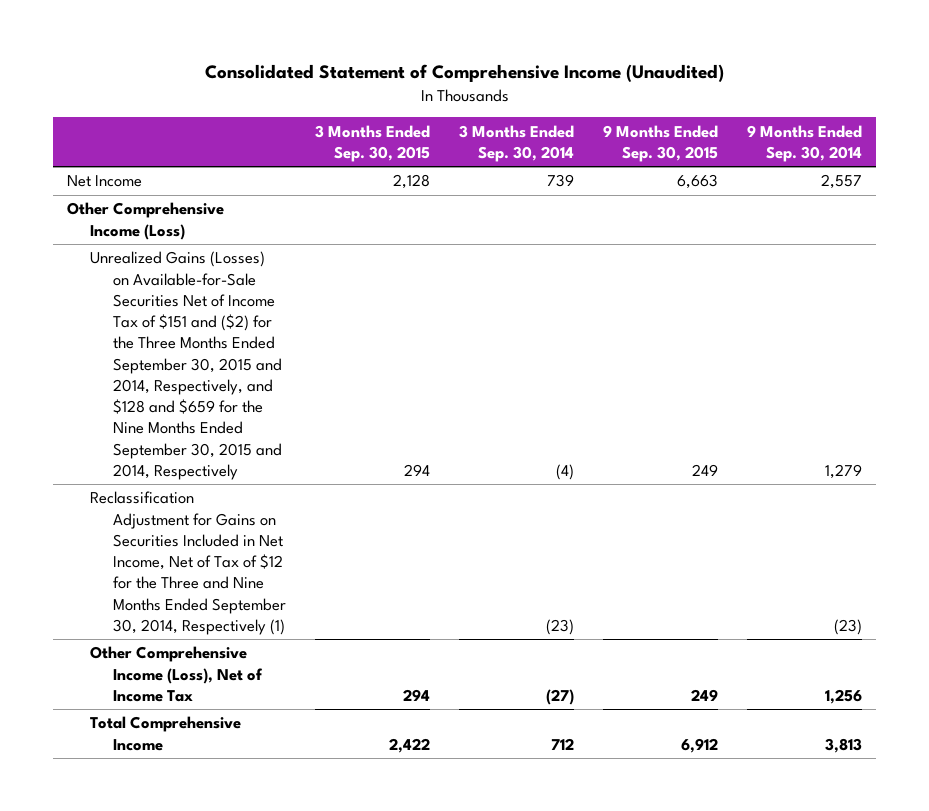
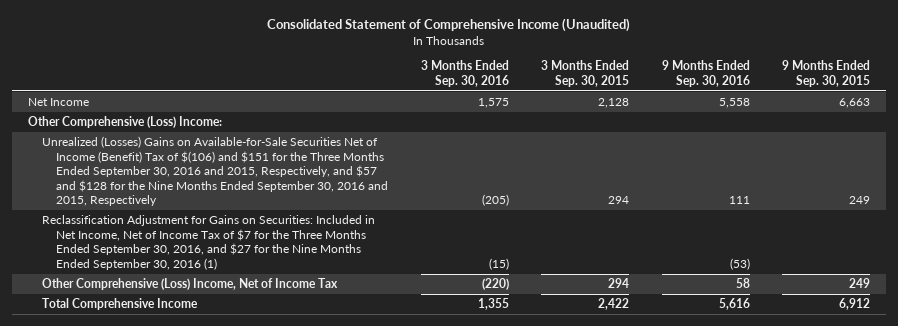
- | 3 Months Ended Sep. 30, 2015 | 3 Months Ended Sep. 30, 2014 | 9 Months Ended Sep. 30, 2015 | 9 Months Ended Sep. 30, 2014
+ | 3 Months Ended Sep. 30, 2016 | 3 Months Ended Sep. 30, 2015 | 9 Months Ended Sep. 30, 2016 | 9 Months Ended Sep. 30, 2015
- Other Comprehensive Income (Loss)
- Unrealized Gains (Losses) on Available-for-Sale Securities Net of Income Tax of $151 and ($2) for the Three Months Ended September 30, 2015 and 2014, Respectively, and $128 and $659 for the Nine Months Ended September 30, 2015 and 2014, Respectively | 294 | (4) | 249 | 1,279
- Reclassification Adjustment for Gains on Securities Included in Net Income, Net of Tax of $12 for the Three and Nine Months Ended September 30, 2014, Respectively (1) | | (23) | | (23)
- Other Comprehensive Income (Loss), Net of Income Tax | 294 | (27) | 249 | 1,256
+ Other Comprehensive (Loss) Income:
+ Unrealized (Losses) Gains on Available-for-Sale Securities Net of Income (Benefit) Tax of $(106) and $151 for the Three Months Ended September 30, 2016 and 2015, Respectively, and $57 and $128 for the Nine Months Ended September 30, 2016 and 2015, Respectively | (205) | 294 | 111 | 249
+ Reclassification Adjustment for Gains on Securities: Included in Net Income, Net of Income Tax of $7 for the Three Months Ended September 30, 2016, and $27 for the Nine Months Ended September 30, 2016 (1) | (15) | | (53) |
+ Other Comprehensive (Loss) Income, Net of Income Tax | (220) | 294 | 58 | 249

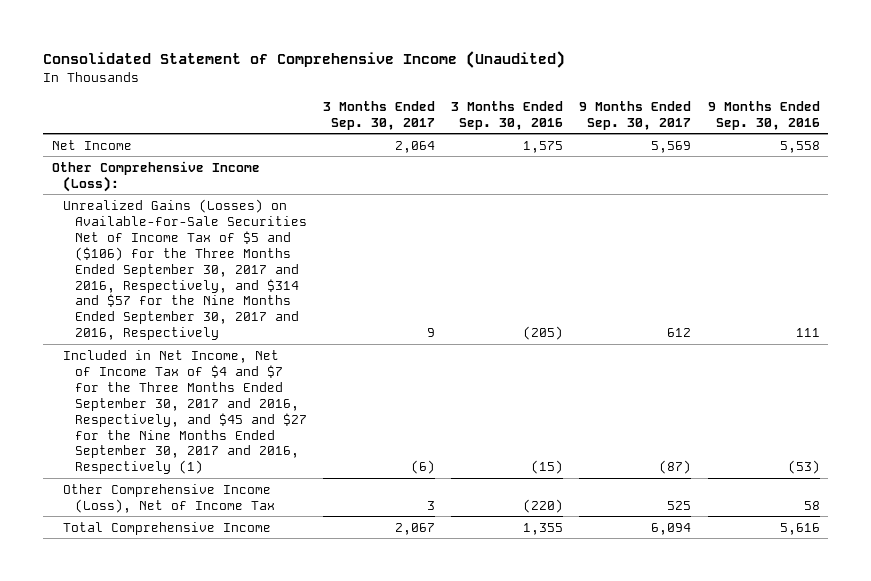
- | 3 Months Ended Sep. 30, 2016 | 3 Months Ended Sep. 30, 2015 | 9 Months Ended Sep. 30, 2016 | 9 Months Ended Sep. 30, 2015
+ | 3 Months Ended Sep. 30, 2017 | 3 Months Ended Sep. 30, 2016 | 9 Months Ended Sep. 30, 2017 | 9 Months Ended Sep. 30, 2016
- Other Comprehensive (Loss) Income:
- Unrealized (Losses) Gains on Available-for-Sale Securities Net of Income (Benefit) Tax of $(106) and $151 for the Three Months Ended September 30, 2016 and 2015, Respectively, and $57 and $128 for the Nine Months Ended September 30, 2016 and 2015, Respectively | (205) | 294 | 111 | 249
- Reclassification Adjustment for Gains on Securities: Included in Net Income, Net of Income Tax of $7 for the Three Months Ended September 30, 2016, and $27 for the Nine Months Ended September 30, 2016 (1) | (15) | | (53) |
- Other Comprehensive (Loss) Income, Net of Income Tax | (220) | 294 | 58 | 249
+ Other Comprehensive Income (Loss):
+ Unrealized Gains (Losses) on Available-for-Sale Securities Net of Income Tax of $5 and ($106) for the Three Months Ended September 30, 2017 and 2016, Respectively, and $314 and $57 for the Nine Months Ended September 30, 2017 and 2016, Respectively | 9 | (205) | 612 | 111
+ Included in Net Income, Net of Income Tax of $4 and $7 for the Three Months Ended September 30, 2017 and 2016, Respectively, and $45 and $27 for the Nine Months Ended September 30, 2017 and 2016, Respectively (1) | (6) | (15) | (87) | (53)
+ Other Comprehensive Income (Loss), Net of Income Tax | 3 | (220) | 525 | 58

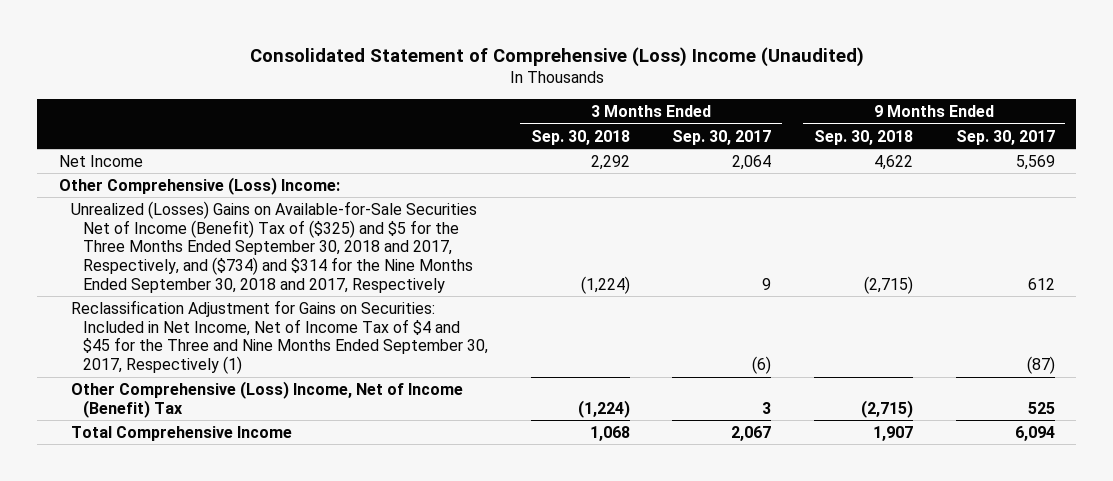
- Consolidated Statement of Comprehensive Income (Unaudited)
+ Consolidated Statement of Comprehensive (Loss) Income (Unaudited)
- | 3 Months Ended Sep. 30, 2017 | 3 Months Ended Sep. 30, 2016 | 9 Months Ended Sep. 30, 2017 | 9 Months Ended Sep. 30, 2016
+ | 3 Months Ended Sep. 30, 2018 | 3 Months Ended Sep. 30, 2017 | 9 Months Ended Sep. 30, 2018 | 9 Months Ended Sep. 30, 2017
- Other Comprehensive Income (Loss):
- Unrealized Gains (Losses) on Available-for-Sale Securities Net of Income Tax of $5 and ($106) for the Three Months Ended September 30, 2017 and 2016, Respectively, and $314 and $57 for the Nine Months Ended September 30, 2017 and 2016, Respectively | 9 | (205) | 612 | 111
- Included in Net Income, Net of Income Tax of $4 and $7 for the Three Months Ended September 30, 2017 and 2016, Respectively, and $45 and $27 for the Nine Months Ended September 30, 2017 and 2016, Respectively (1) | (6) | (15) | (87) | (53)
- Other Comprehensive Income (Loss), Net of Income Tax | 3 | (220) | 525 | 58
+ Other Comprehensive (Loss) Income:
+ Unrealized (Losses) Gains on Available-for-Sale Securities Net of Income (Benefit) Tax of ($325) and $5 for the Three Months Ended September 30, 2018 and 2017, Respectively, and ($734) and $314 for the Nine Months Ended September 30, 2018 and 2017, Respectively | (1,224) | 9 | (2,715) | 612
+ Reclassification Adjustment for Gains on Securities: Included in Net Income, Net of Income Tax of $4 and $45 for the Three and Nine Months Ended September 30, 2017, Respectively (1) | | (6) | | (87)
+ Other Comprehensive (Loss) Income, Net of Income (Benefit) Tax | (1,224) | 3 | (2,715) | 525

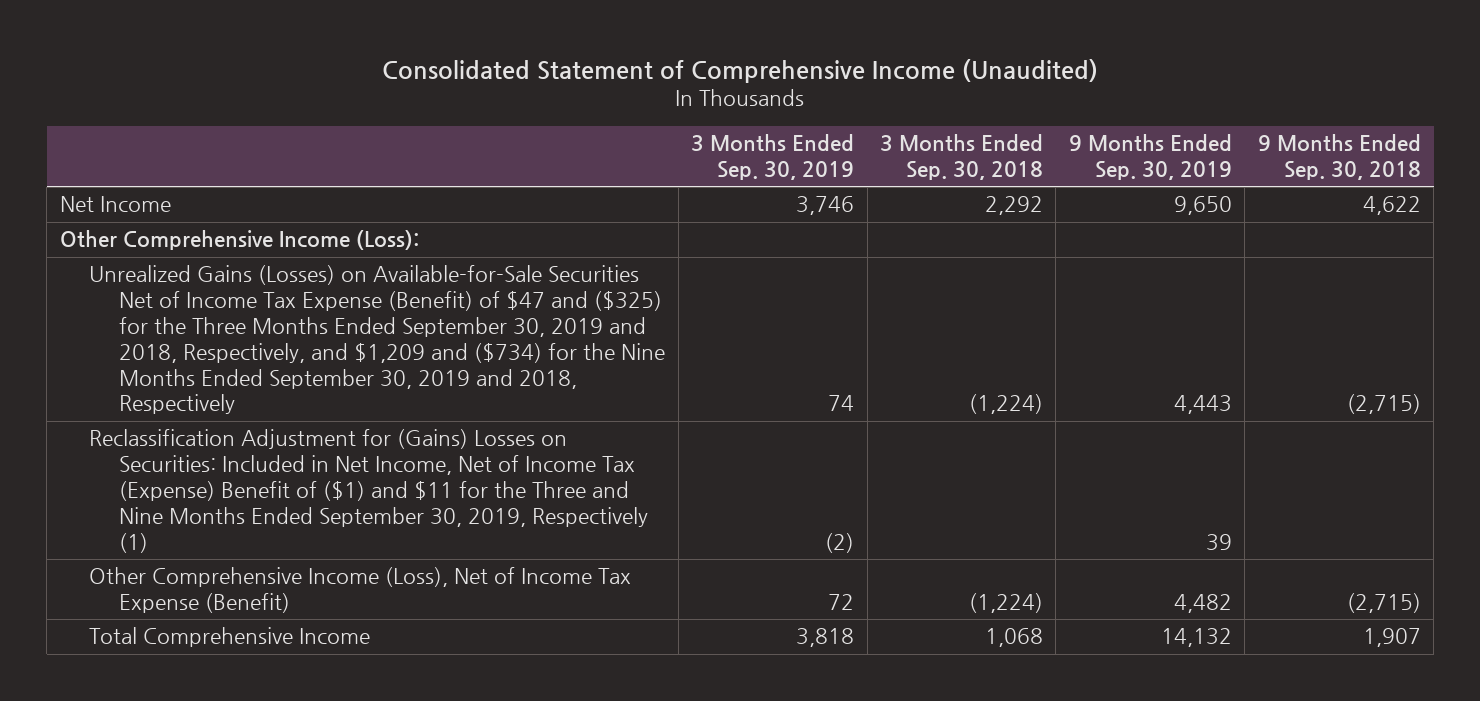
- Consolidated Statement of Comprehensive (Loss) Income (Unaudited)
+ Consolidated Statement of Comprehensive Income (Unaudited)
- | 3 Months Ended Sep. 30, 2018 | 3 Months Ended Sep. 30, 2017 | 9 Months Ended Sep. 30, 2018 | 9 Months Ended Sep. 30, 2017
+ | 3 Months Ended Sep. 30, 2019 | 3 Months Ended Sep. 30, 2018 | 9 Months Ended Sep. 30, 2019 | 9 Months Ended Sep. 30, 2018
- Other Comprehensive (Loss) Income:
- Unrealized (Losses) Gains on Available-for-Sale Securities Net of Income (Benefit) Tax of ($325) and $5 for the Three Months Ended September 30, 2018 and 2017, Respectively, and ($734) and $314 for the Nine Months Ended September 30, 2018 and 2017, Respectively | (1,224) | 9 | (2,715) | 612
- Reclassification Adjustment for Gains on Securities: Included in Net Income, Net of Income Tax of $4 and $45 for the Three and Nine Months Ended September 30, 2017, Respectively (1) | | (6) | | (87)
- Other Comprehensive (Loss) Income, Net of Income (Benefit) Tax | (1,224) | 3 | (2,715) | 525
+ Other Comprehensive Income (Loss):
+ Unrealized Gains (Losses) on Available-for-Sale Securities Net of Income Tax Expense (Benefit) of $47 and ($325) for the Three Months Ended September 30, 2019 and 2018, Respectively, and $1,209 and ($734) for the Nine Months Ended September 30, 2019 and 2018, Respectively | 74 | (1,224) | 4,443 | (2,715)
+ Reclassification Adjustment for (Gains) Losses on Securities: Included in Net Income, Net of Income Tax (Expense) Benefit of ($1) and $11 for the Three and Nine Months Ended September 30, 2019, Respectively (1) | (2) | | 39 |
+ Other Comprehensive Income (Loss), Net of Income Tax Expense (Benefit) | 72 | (1,224) | 4,482 | (2,715)

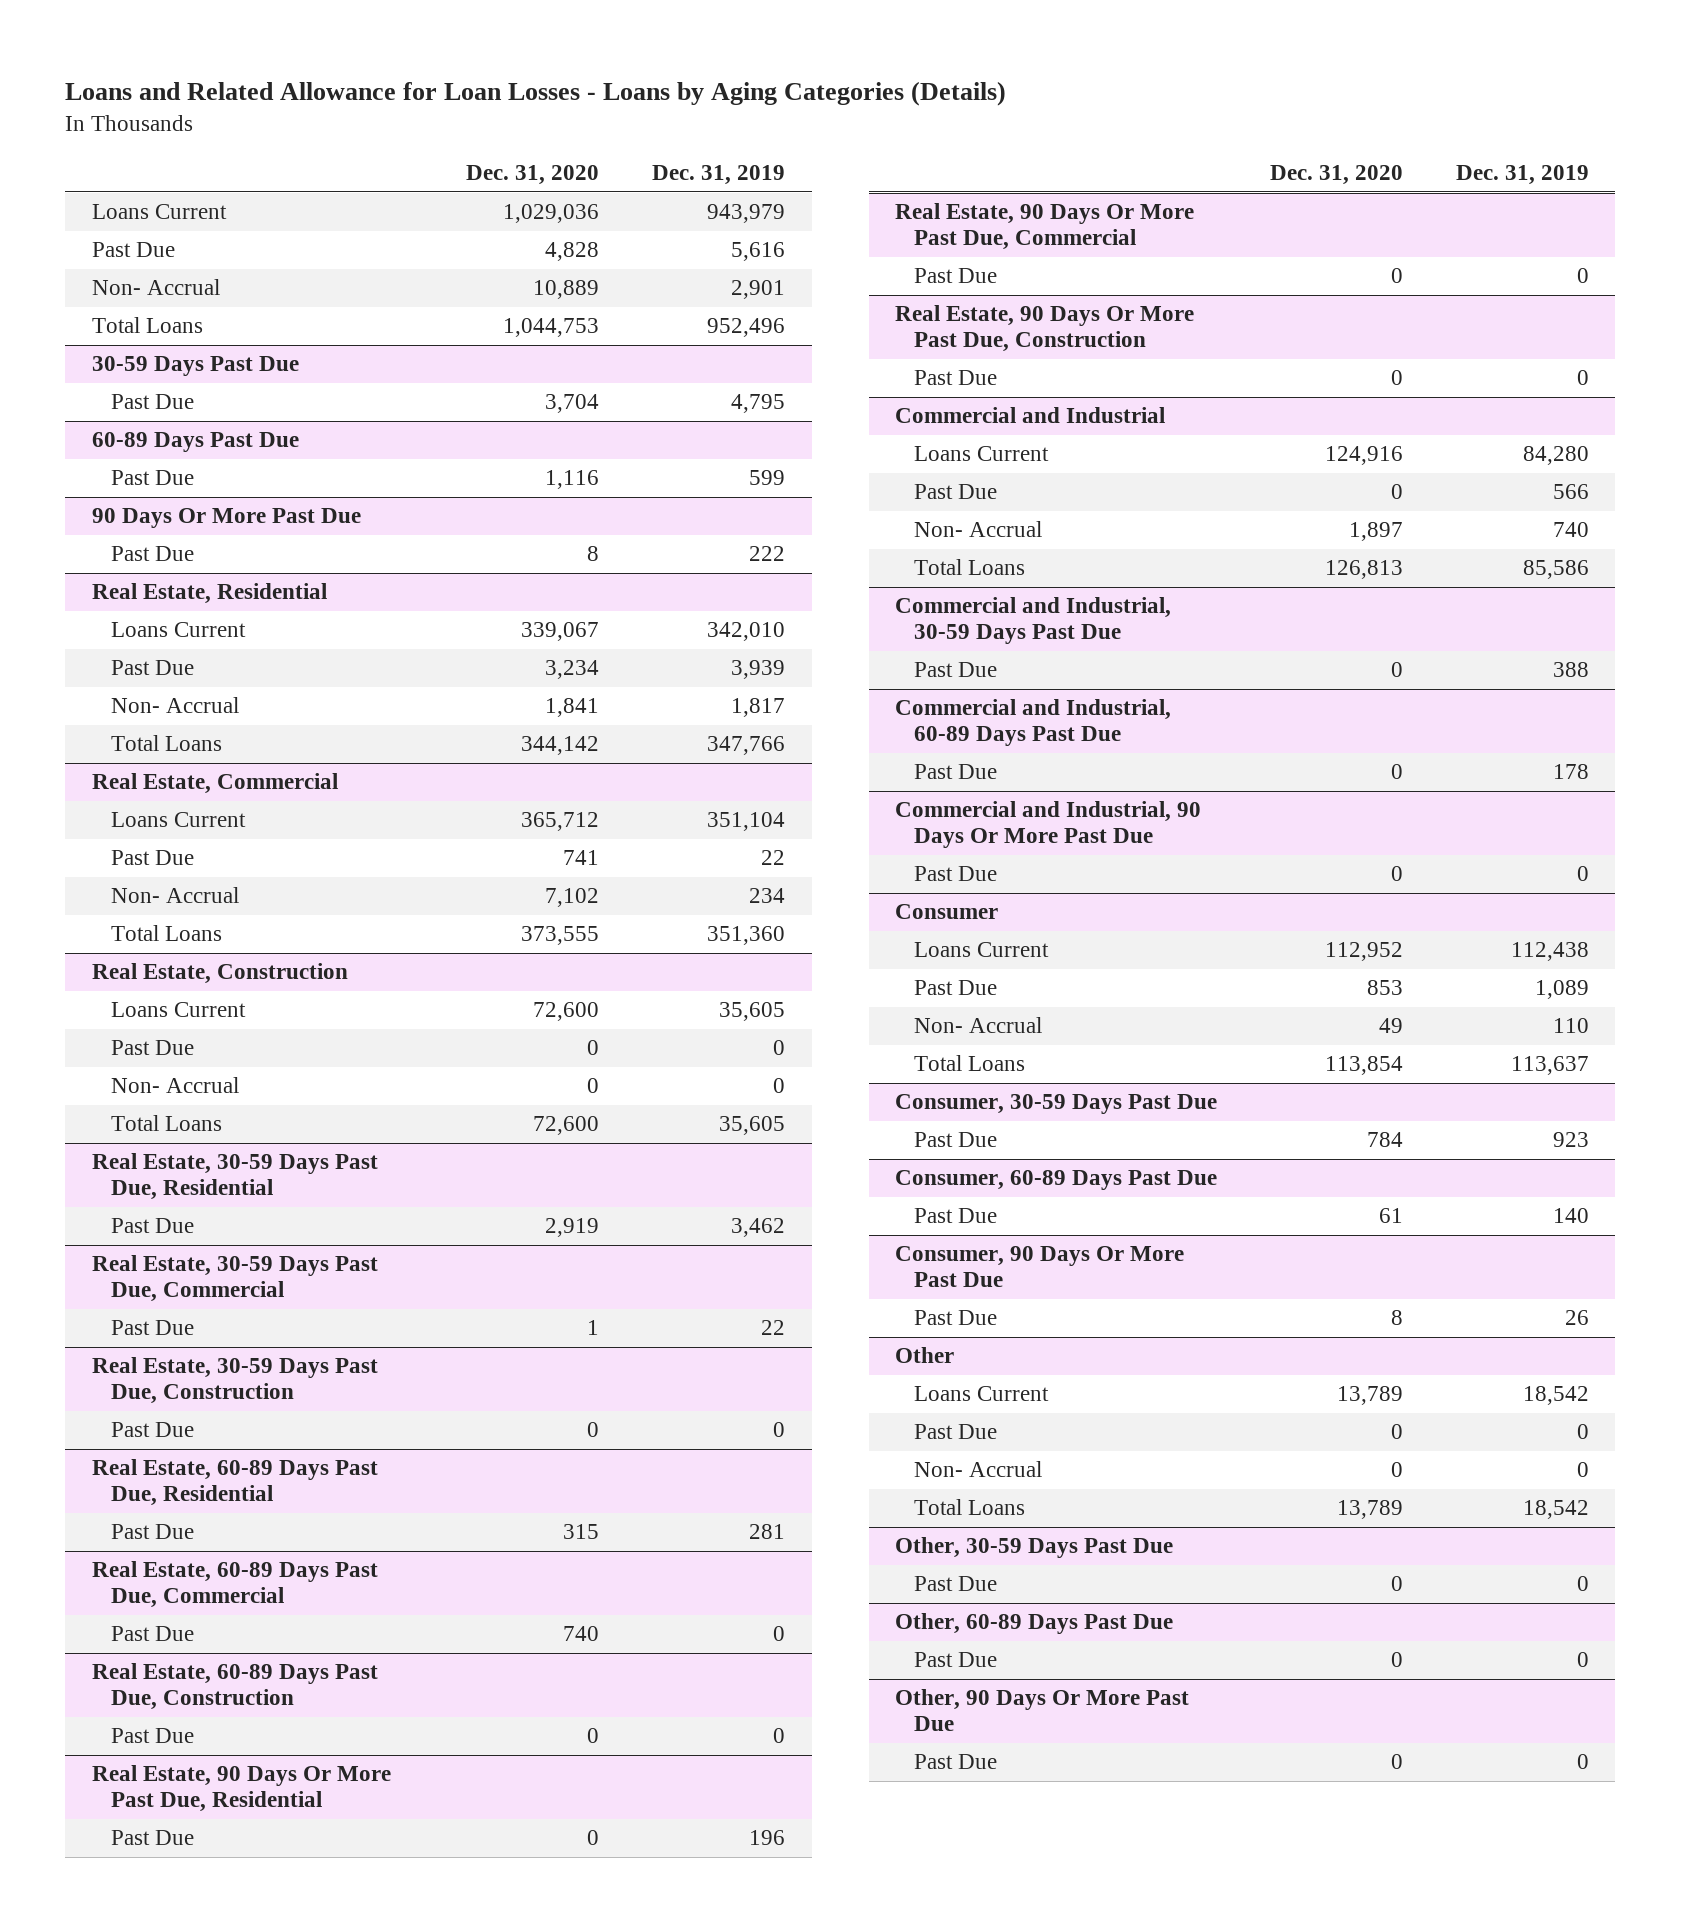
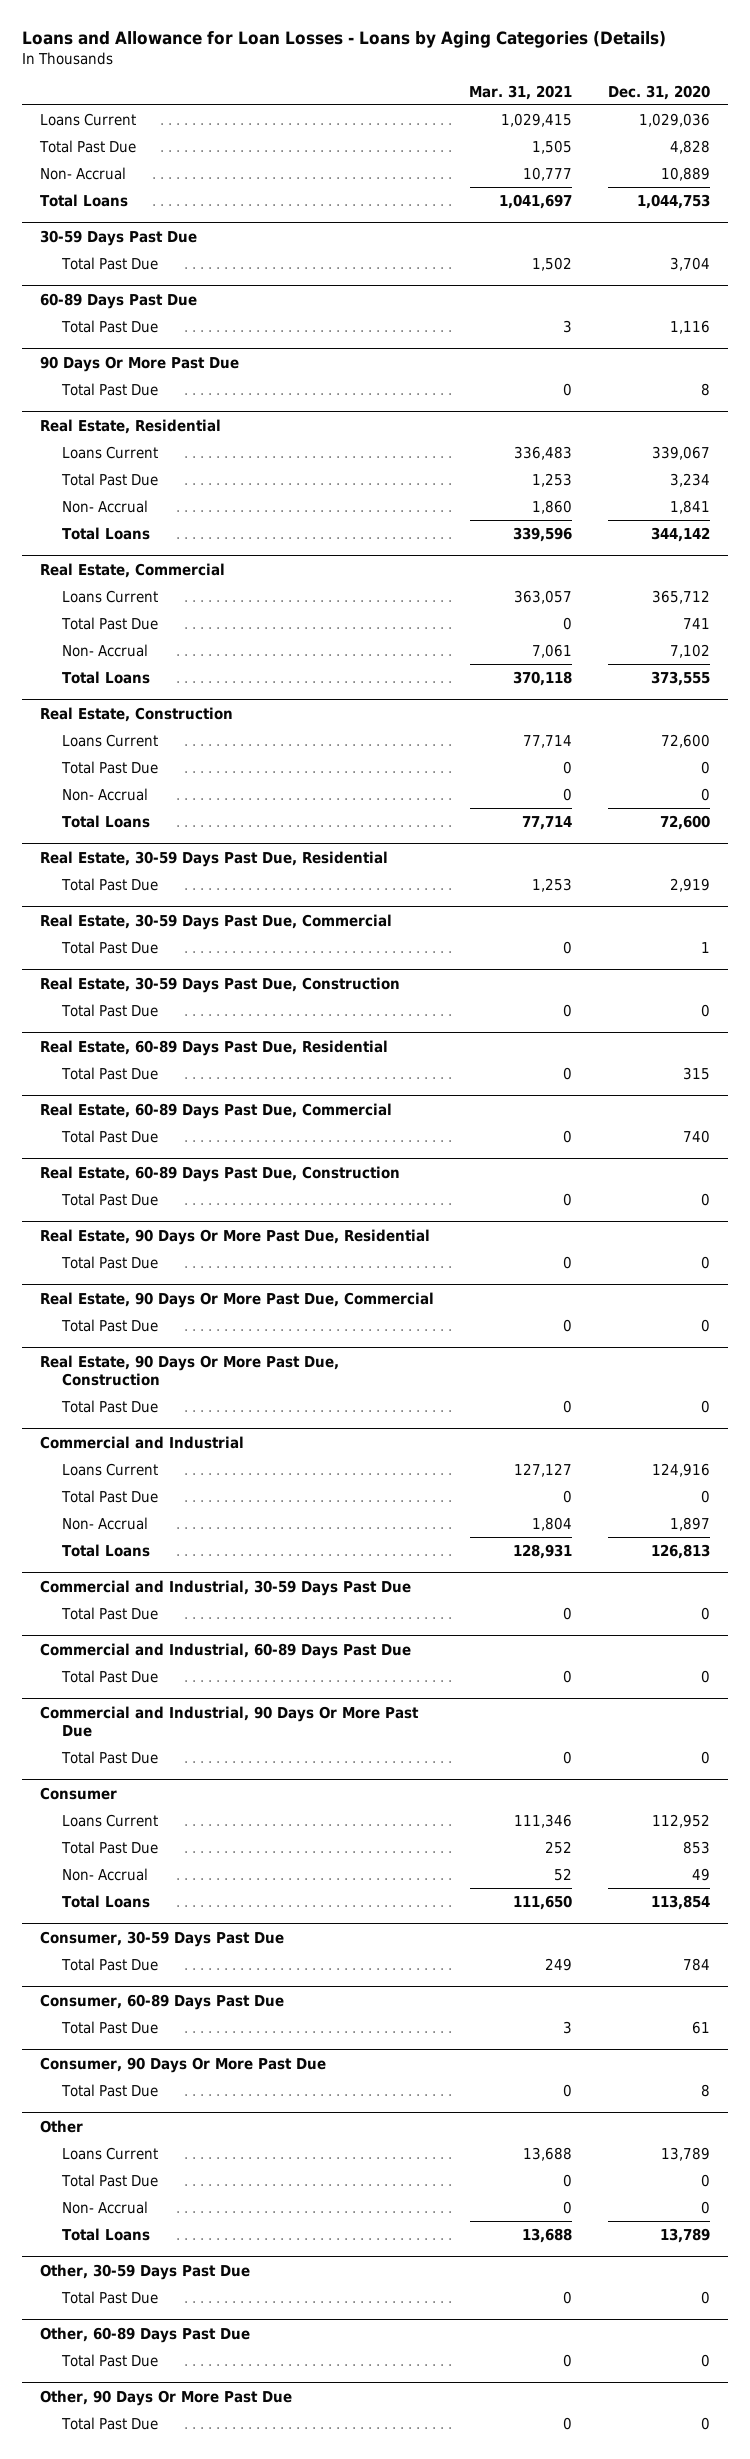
- Loans and Related Allowance for Loan Losses - Loans by Aging Categories (Details)
+ Loans and Allowance for Loan Losses - Loans by Aging Categories (Details)
- | Dec. 31, 2020 | Dec. 31, 2019
+ | Mar. 31, 2021 | Dec. 31, 2020
- Past Due | 4,828 | 5,616
+ Total Past Due | 1,505 | 4,828
@ 30-59 Days Past Due
- Past Due | 3,704 | 4,795
+ Total Past Due | 1,502 | 3,704
@ 60-89 Days Past Due
- Past Due | 1,116 | 599
+ Total Past Due | 3 | 1,116
@ 90 Days Or More Past Due
- Past Due | 8 | 222
+ Total Past Due | 0 | 8
@ Real Estate, Residential
- Past Due | 3,234 | 3,939
+ Total Past Due | 1,253 | 3,234
@ Real Estate, Commercial
- Past Due | 741 | 22
+ Total Past Due | 0 | 741
@ Real Estate, Construction
- Past Due | 0 | 0
+ Total Past Due | 0 | 0
@ Real Estate, 30-59 Days Past Due, Residential
- Past Due | 2,919 | 3,462
+ Total Past Due | 1,253 | 2,919
@ Real Estate, 30-59 Days Past Due, Commercial
- Past Due | 1 | 22
+ Total Past Due | 0 | 1
@ Real Estate, 30-59 Days Past Due, Construction
- Past Due | 0 | 0
+ Total Past Due | 0 | 0
@ Real Estate, 60-89 Days Past Due, Residential
- Past Due | 315 | 281
+ Total Past Due | 0 | 315
@ Real Estate, 60-89 Days Past Due, Commercial
- Past Due | 740 | 0
+ Total Past Due | 0 | 740
@ Real Estate, 60-89 Days Past Due, Construction
- Past Due | 0 | 0
+ Total Past Due | 0 | 0
@ Real Estate, 90 Days Or More Past Due, Residential
- Past Due | 0 | 196
+ Total Past Due | 0 | 0
@ Real Estate, 90 Days Or More Past Due, Commercial
- Past Due | 0 | 0
+ Total Past Due | 0 | 0
@ Real Estate, 90 Days Or More Past Due, Construction
- Past Due | 0 | 0
+ Total Past Due | 0 | 0
@ Commercial and Industrial
- Past Due | 0 | 566
+ Total Past Due | 0 | 0
@ Commercial and Industrial, 30-59 Days Past Due
- Past Due | 0 | 388
+ Total Past Due | 0 | 0
@ Commercial and Industrial, 60-89 Days Past Due
- Past Due | 0 | 178
+ Total Past Due | 0 | 0
@ Commercial and Industrial, 90 Days Or More Past Due
- Past Due | 0 | 0
+ Total Past Due | 0 | 0
@ Consumer
- Past Due | 853 | 1,089
+ Total Past Due | 252 | 853
@ Consumer, 30-59 Days Past Due
- Past Due | 784 | 923
+ Total Past Due | 249 | 784
@ Consumer, 60-89 Days Past Due
- Past Due | 61 | 140
+ Total Past Due | 3 | 61
@ Consumer, 90 Days Or More Past Due
- Past Due | 8 | 26
+ Total Past Due | 0 | 8
@ Other
- Past Due | 0 | 0
+ Total Past Due | 0 | 0
@ Other, 30-59 Days Past Due
- Past Due | 0 | 0
+ Total Past Due | 0 | 0
@ Other, 60-89 Days Past Due
- Past Due | 0 | 0
+ Total Past Due | 0 | 0
@ Other, 90 Days Or More Past Due
- Past Due | 0 | 0
+ Total Past Due | 0 | 0

